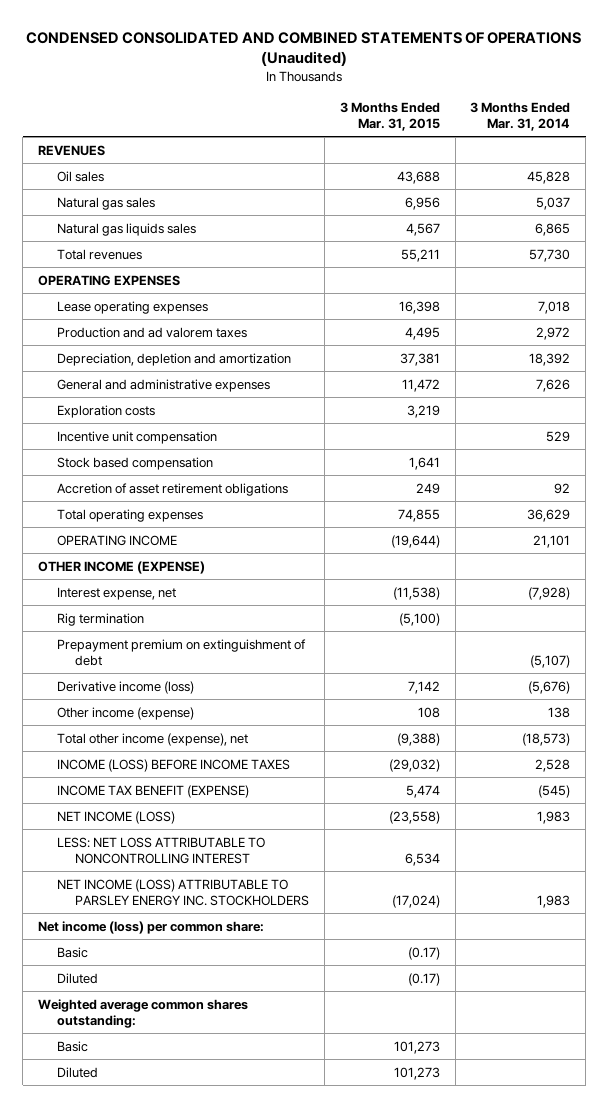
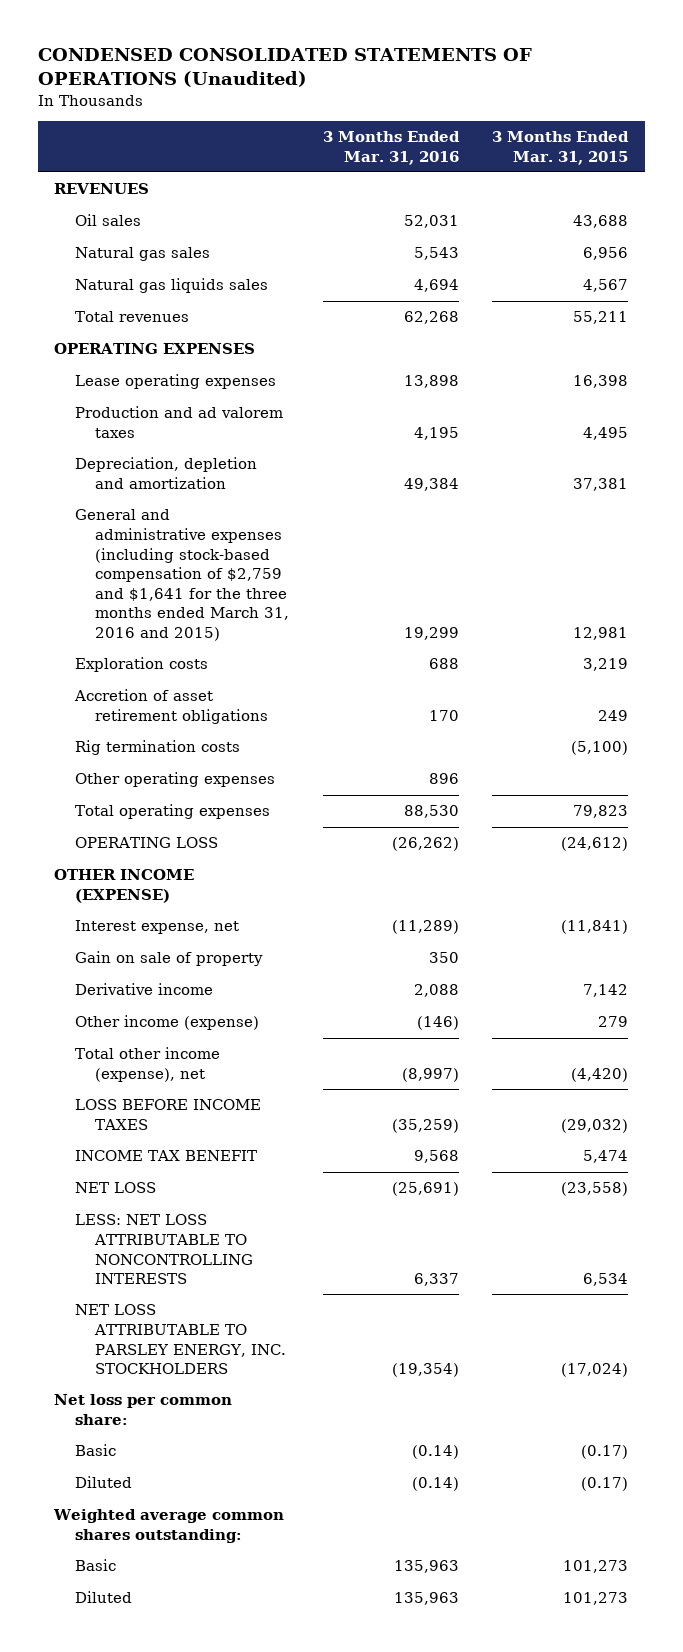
- CONDENSED CONSOLIDATED AND COMBINED STATEMENTS OF OPERATIONS (Unaudited)
+ CONDENSED CONSOLIDATED STATEMENTS OF OPERATIONS (Unaudited)
- | 3 Months Ended Mar. 31, 2015 | 3 Months Ended Mar. 31, 2014
+ | 3 Months Ended Mar. 31, 2016 | 3 Months Ended Mar. 31, 2015
- General and administrative expenses | 11,472 | 7,626
+ General and administrative expenses (including stock-based compensation of $2,759 and $1,641 for the three months ended March 31, 2016 and 2015) | 19,299 | 12,981
- Incentive unit compensation | | 529
- Stock based compensation | 1,641 |
- Total operating expenses | 74,855 | 36,629
- OPERATING INCOME | (19,644) | 21,101
+ Rig termination costs | | (5,100)
+ Other operating expenses | 896 |
+ Total operating expenses | 88,530 | 79,823
+ OPERATING LOSS | (26,262) | (24,612)
- Interest expense, net | (11,538) | (7,928)
- Rig termination | (5,100) |
- Prepayment premium on extinguishment of debt | | (5,107)
- Derivative income (loss) | 7,142 | (5,676)
- Other income (expense) | 108 | 138
- Total other income (expense), net | (9,388) | (18,573)
- INCOME (LOSS) BEFORE INCOME TAXES | (29,032) | 2,528
- INCOME TAX BENEFIT (EXPENSE) | 5,474 | (545)
- NET INCOME (LOSS) | (23,558) | 1,983
- LESS: NET LOSS ATTRIBUTABLE TO NONCONTROLLING INTEREST | 6,534 |
- NET INCOME (LOSS) ATTRIBUTABLE TO PARSLEY ENERGY INC. STOCKHOLDERS | (17,024) | 1,983
- Net income (loss) per common share:
+ Interest expense, net | (11,289) | (11,841)
+ Gain on sale of property | 350 |
+ Derivative income | 2,088 | 7,142
+ Other income (expense) | (146) | 279
+ Total other income (expense), net | (8,997) | (4,420)
+ LOSS BEFORE INCOME TAXES | (35,259) | (29,032)
+ INCOME TAX BENEFIT | 9,568 | 5,474
+ NET LOSS | (25,691) | (23,558)
+ LESS: NET LOSS ATTRIBUTABLE TO NONCONTROLLING INTERESTS | 6,337 | 6,534
+ NET LOSS ATTRIBUTABLE TO PARSLEY ENERGY, INC. STOCKHOLDERS | (19,354) | (17,024)
+ Net loss per common share:

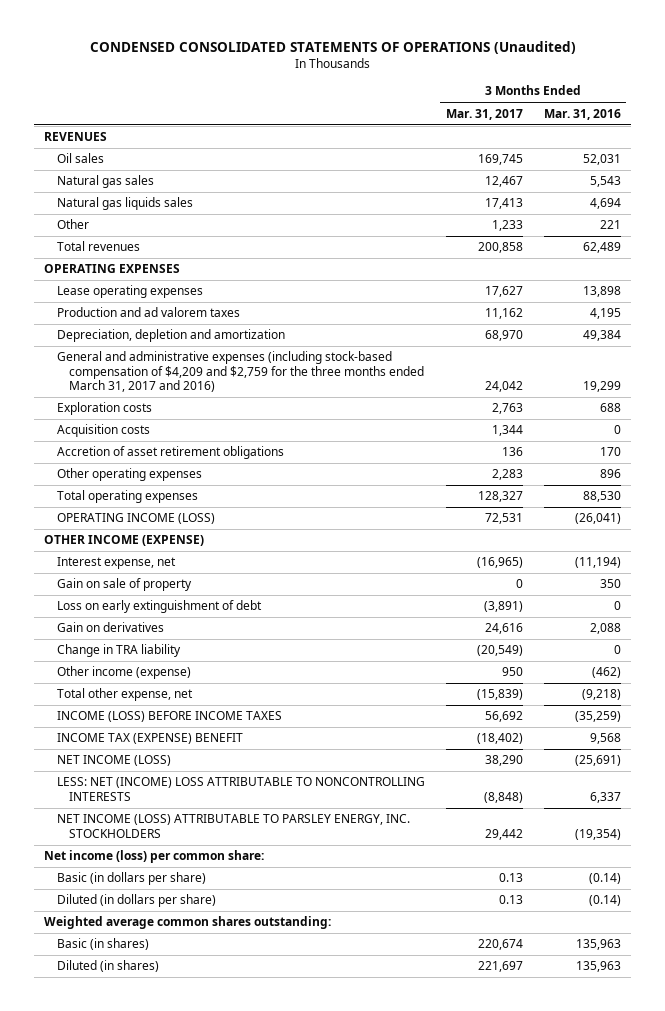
- | 3 Months Ended Mar. 31, 2016 | 3 Months Ended Mar. 31, 2015
+ | 3 Months Ended Mar. 31, 2017 | 3 Months Ended Mar. 31, 2016
- Total revenues | 62,268 | 55,211
+ Other | 1,233 | 221
+ Total revenues | 200,858 | 62,489
- General and administrative expenses (including stock-based compensation of $2,759 and $1,641 for the three months ended March 31, 2016 and 2015) | 19,299 | 12,981
+ General and administrative expenses (including stock-based compensation of $4,209 and $2,759 for the three months ended March 31, 2017 and 2016) | 24,042 | 19,299
+ Acquisition costs | 1,344 | 0
- Rig termination costs | | (5,100)
- OPERATING LOSS | (26,262) | (24,612)
+ OPERATING INCOME (LOSS) | 72,531 | (26,041)
- Interest expense, net | (11,289) | (11,841)
+ Interest expense, net | (16,965) | (11,194)
- Derivative income | 2,088 | 7,142
- Other income (expense) | (146) | 279
- Total other income (expense), net | (8,997) | (4,420)
- LOSS BEFORE INCOME TAXES | (35,259) | (29,032)
- INCOME TAX BENEFIT | 9,568 | 5,474
- NET LOSS | (25,691) | (23,558)
- LESS: NET LOSS ATTRIBUTABLE TO NONCONTROLLING INTERESTS | 6,337 | 6,534
- NET LOSS ATTRIBUTABLE TO PARSLEY ENERGY, INC. STOCKHOLDERS | (19,354) | (17,024)
- Net loss per common share:
- Basic | (0.14) | (0.17)
- Diluted | (0.14) | (0.17)
+ Loss on early extinguishment of debt | (3,891) | 0
+ Gain on derivatives | 24,616 | 2,088
+ Change in TRA liability | (20,549) | 0
+ Other income (expense) | 950 | (462)
+ Total other expense, net | (15,839) | (9,218)
+ INCOME (LOSS) BEFORE INCOME TAXES | 56,692 | (35,259)
+ INCOME TAX (EXPENSE) BENEFIT | (18,402) | 9,568
+ NET INCOME (LOSS) | 38,290 | (25,691)
+ LESS: NET (INCOME) LOSS ATTRIBUTABLE TO NONCONTROLLING INTERESTS | (8,848) | 6,337
+ NET INCOME (LOSS) ATTRIBUTABLE TO PARSLEY ENERGY, INC. STOCKHOLDERS | 29,442 | (19,354)
+ Net income (loss) per common share:
+ Basic (in dollars per share) | 0.13 | (0.14)
+ Diluted (in dollars per share) | 0.13 | (0.14)
- Basic | 135,963 | 101,273
- Diluted | 135,963 | 101,273
+ Basic (in shares) | 220,674 | 135,963
+ Diluted (in shares) | 221,697 | 135,963

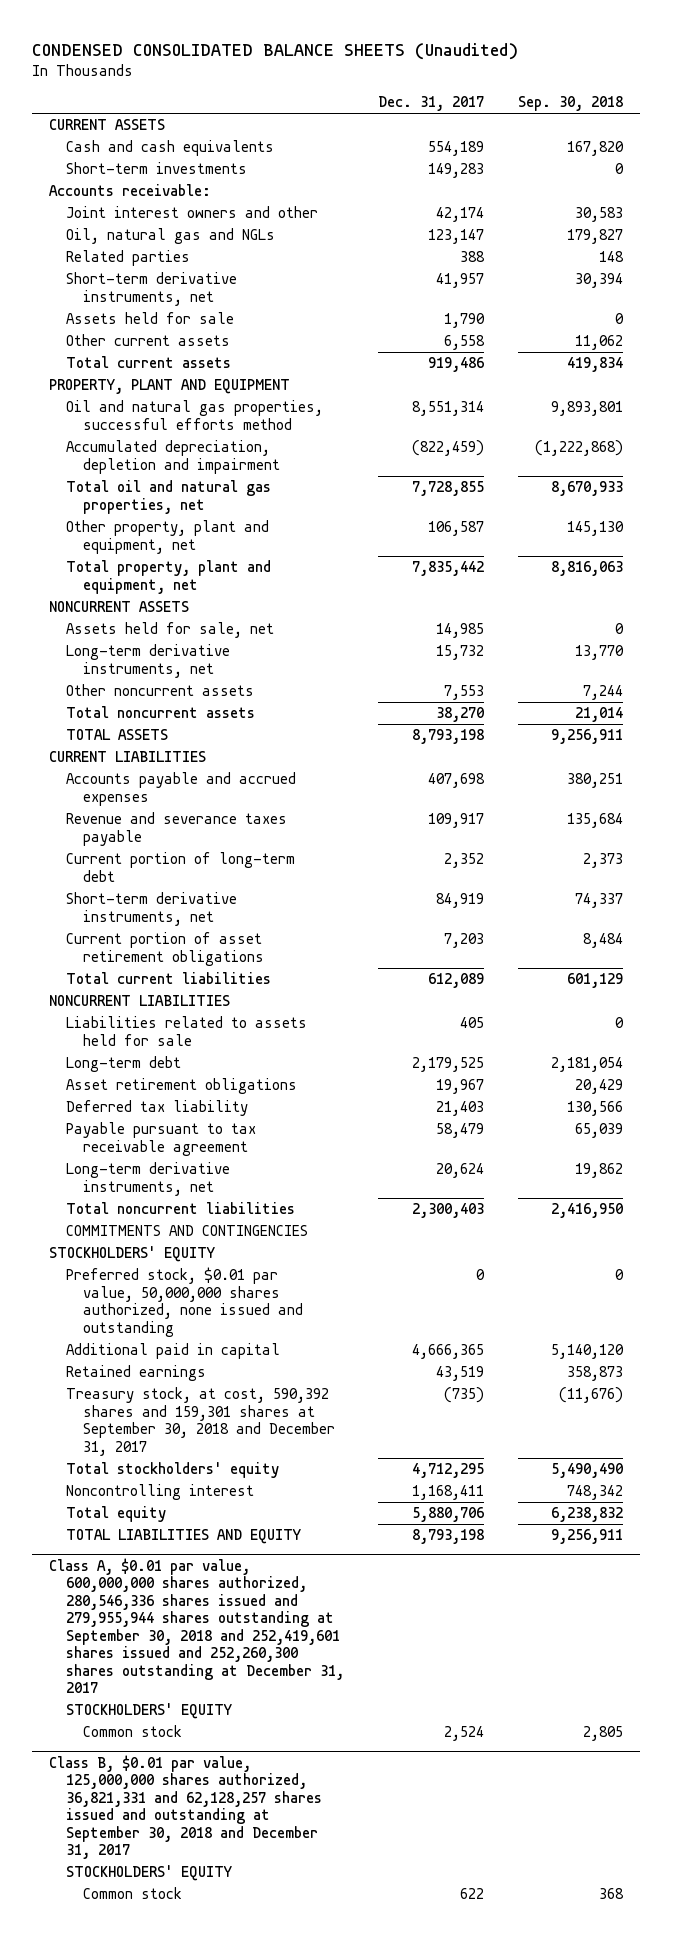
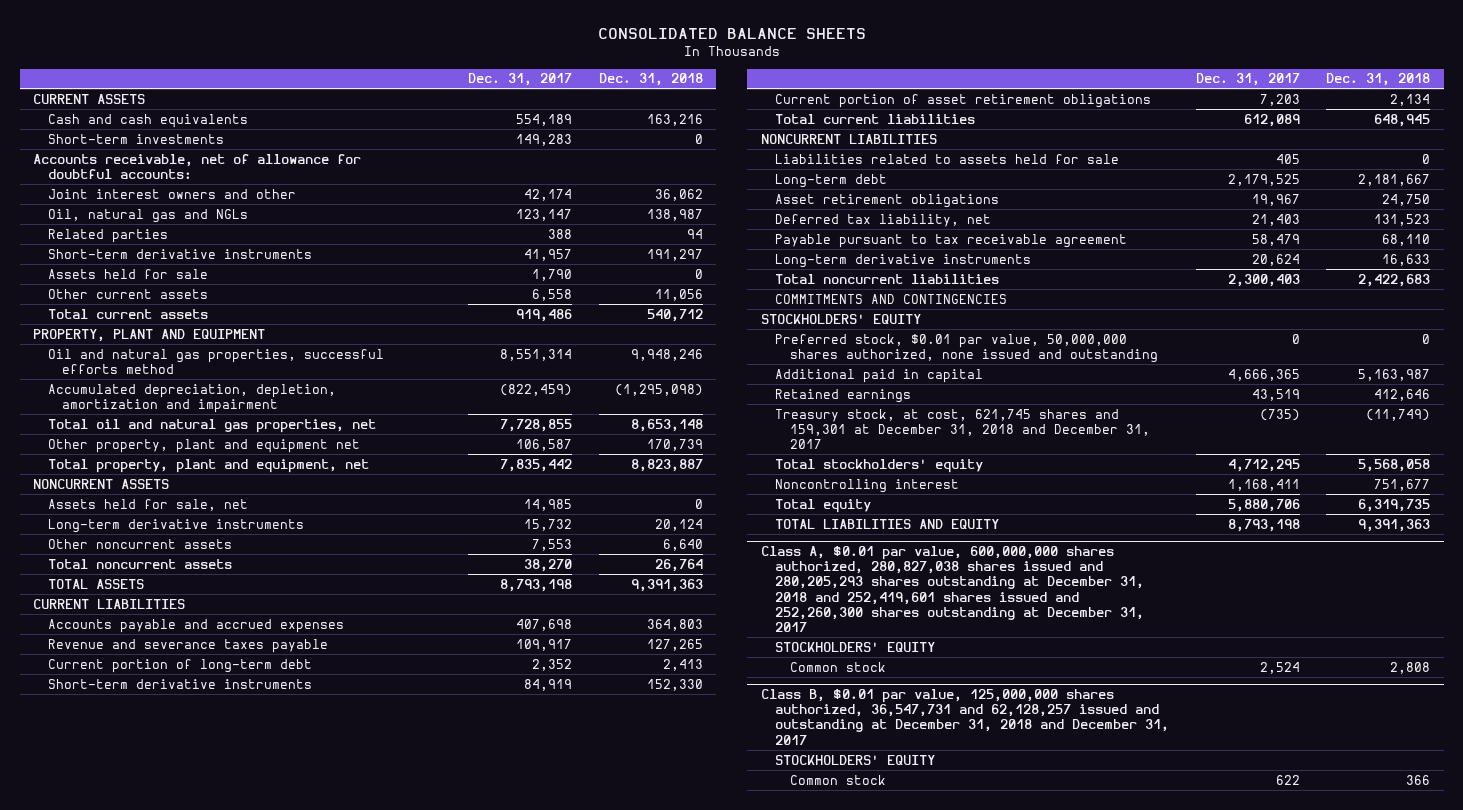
- CONDENSED CONSOLIDATED BALANCE SHEETS (Unaudited)
+ CONSOLIDATED BALANCE SHEETS
- | Dec. 31, 2017 | Sep. 30, 2018
+ | Dec. 31, 2017 | Dec. 31, 2018
- Accounts receivable:
+ Accounts receivable, net of allowance for doubtful accounts:
- Short-term derivative instruments, net | 41,957 | 30,394
+ Short-term derivative instruments | 41,957 | 191,297
- Accumulated depreciation, depletion and impairment | (822,459) | (1,222,868)
+ Accumulated depreciation, depletion, amortization and impairment | (822,459) | (1,295,098)
- Other property, plant and equipment, net | 106,587 | 145,130
+ Other property, plant and equipment net | 106,587 | 170,739
- Long-term derivative instruments, net | 15,732 | 13,770
+ Long-term derivative instruments | 15,732 | 20,124
- Short-term derivative instruments, net | 84,919 | 74,337
+ Short-term derivative instruments | 84,919 | 152,330
- Deferred tax liability | 21,403 | 130,566
+ Deferred tax liability, net | 21,403 | 131,523
- Long-term derivative instruments, net | 20,624 | 19,862
+ Long-term derivative instruments | 20,624 | 16,633
- Treasury stock, at cost, 590,392 shares and 159,301 shares at September 30, 2018 and December 31, 2017 | (735) | (11,676)
+ Treasury stock, at cost, 621,745 shares and 159,301 at December 31, 2018 and December 31, 2017 | (735) | (11,749)
- Class A, $0.01 par value, 600,000,000 shares authorized, 280,546,336 shares issued and 279,955,944 shares outstanding at September 30, 2018 and 252,419,601 shares issued and 252,260,300 shares outstanding at December 31, 2017
+ Class A, $0.01 par value, 600,000,000 shares authorized, 280,827,038 shares issued and 280,205,293 shares outstanding at December 31, 2018 and 252,419,601 shares issued and 252,260,300 shares outstanding at December 31, 2017
- Class B, $0.01 par value, 125,000,000 shares authorized, 36,821,331 and 62,128,257 shares issued and outstanding at September 30, 2018 and December 31, 2017
+ Class B, $0.01 par value, 125,000,000 shares authorized, 36,547,731 and 62,128,257 issued and outstanding at December 31, 2018 and December 31, 2017

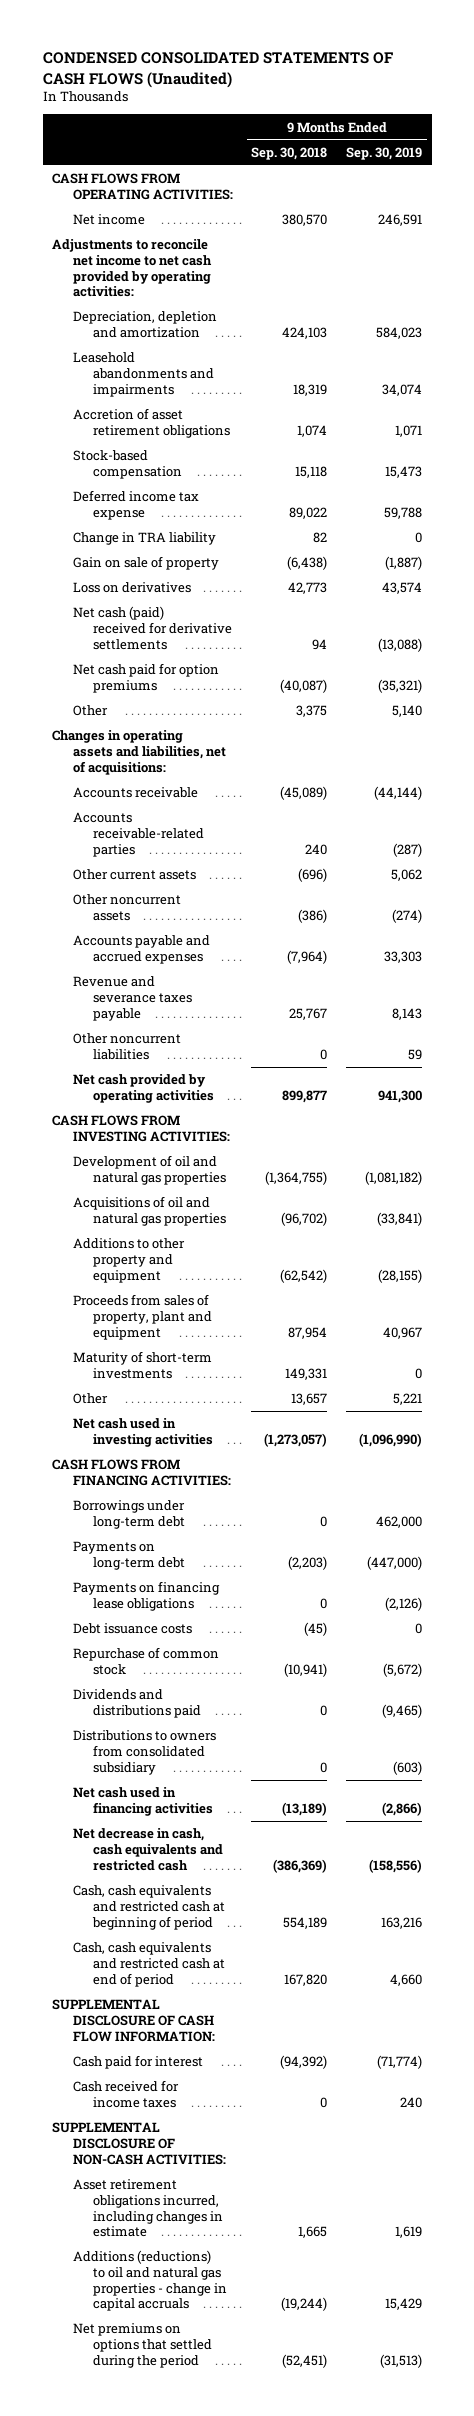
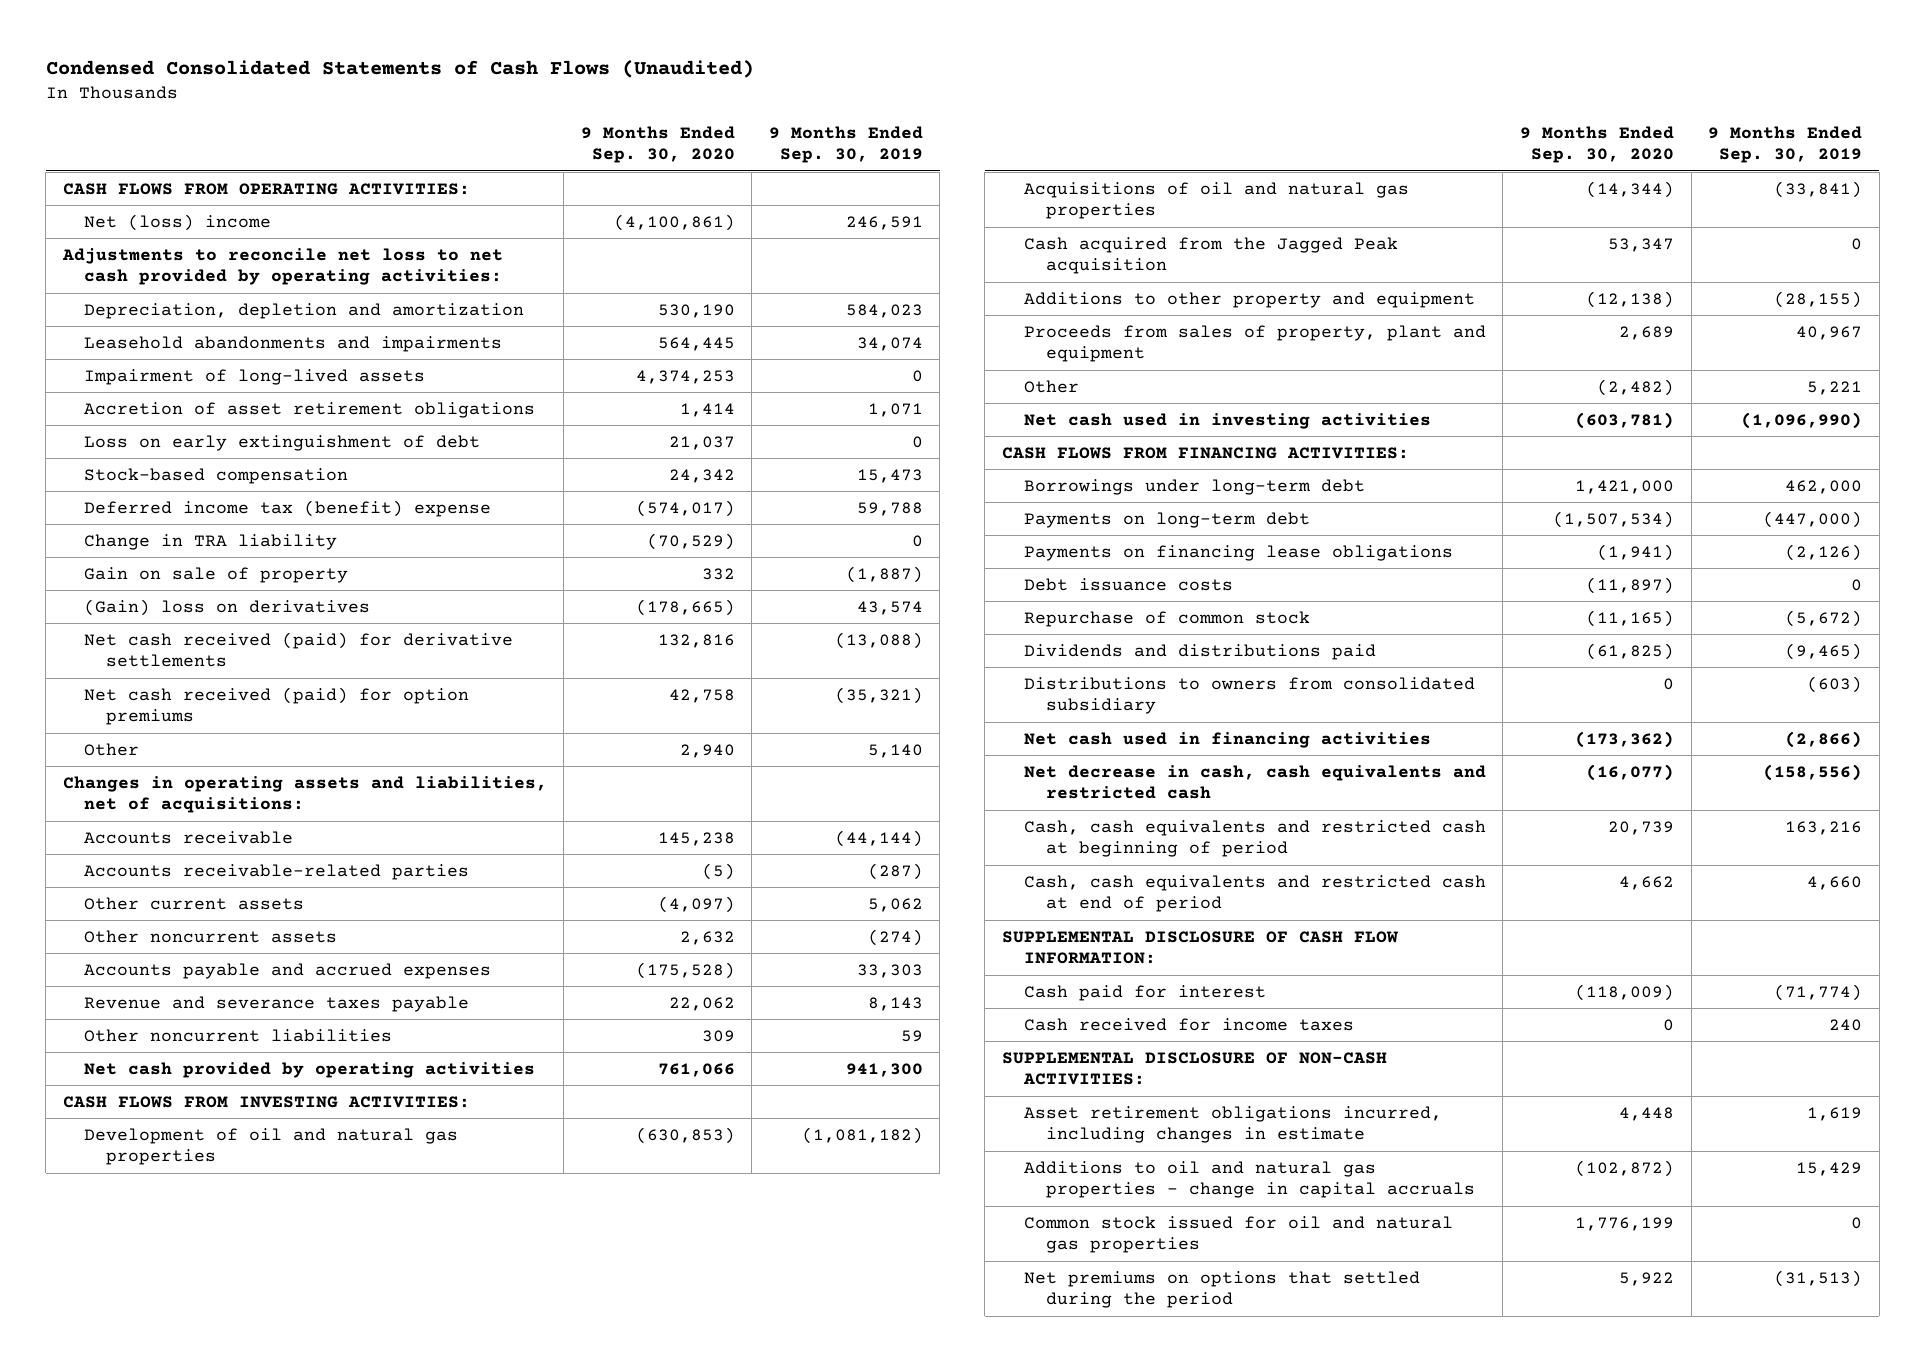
- CONDENSED CONSOLIDATED STATEMENTS OF CASH FLOWS (Unaudited)
+ Condensed Consolidated Statements of Cash Flows (Unaudited)
- | 9 Months Ended Sep. 30, 2018 | 9 Months Ended Sep. 30, 2019
+ | 9 Months Ended Sep. 30, 2020 | 9 Months Ended Sep. 30, 2019
- Net income | 380,570 | 246,591
- Adjustments to reconcile net income to net cash provided by operating activities:
+ Net (loss) income | (4,100,861) | 246,591
+ Adjustments to reconcile net loss to net cash provided by operating activities:
+ Impairment of long-lived assets | 4,374,253 | 0
+ Loss on early extinguishment of debt | 21,037 | 0
- Deferred income tax expense | 89,022 | 59,788
+ Deferred income tax (benefit) expense | (574,017) | 59,788
- Loss on derivatives | 42,773 | 43,574
- Net cash (paid) received for derivative settlements | 94 | (13,088)
- Net cash paid for option premiums | (40,087) | (35,321)
+ (Gain) loss on derivatives | (178,665) | 43,574
+ Net cash received (paid) for derivative settlements | 132,816 | (13,088)
+ Net cash received (paid) for option premiums | 42,758 | (35,321)
+ Cash acquired from the Jagged Peak acquisition | 53,347 | 0
- Maturity of short-term investments | 149,331 | 0
- Additions (reductions) to oil and natural gas properties - change in capital accruals | (19,244) | 15,429
+ Additions to oil and natural gas properties - change in capital accruals | (102,872) | 15,429
+ Common stock issued for oil and natural gas properties | 1,776,199 | 0

